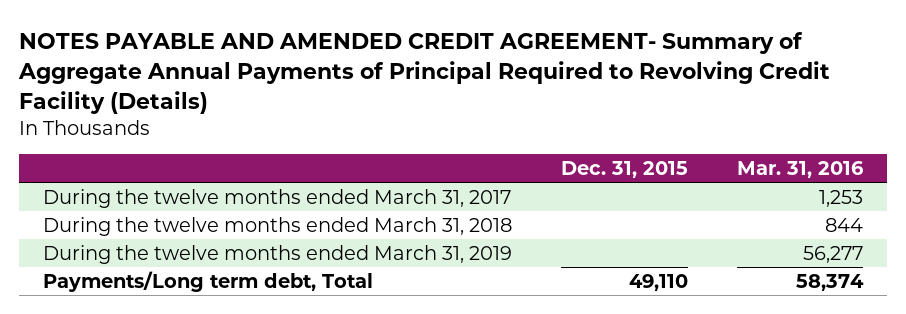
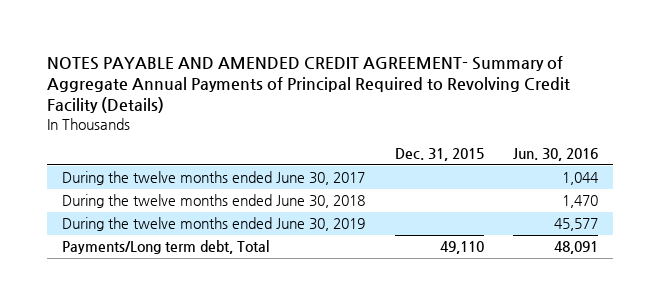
- | Dec. 31, 2015 | Mar. 31, 2016
+ | Dec. 31, 2015 | Jun. 30, 2016
- During the twelve months ended March 31, 2017 | | 1,253
- During the twelve months ended March 31, 2018 | | 844
- During the twelve months ended March 31, 2019 | | 56,277
+ During the twelve months ended June 30, 2017 | | 1,044
+ During the twelve months ended June 30, 2018 | | 1,470
+ During the twelve months ended June 30, 2019 | | 45,577

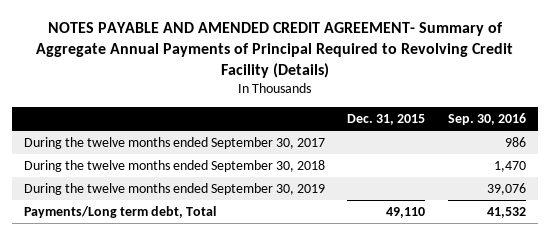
- | Dec. 31, 2015 | Jun. 30, 2016
+ | Dec. 31, 2015 | Sep. 30, 2016
- During the twelve months ended June 30, 2017 | | 1,044
- During the twelve months ended June 30, 2018 | | 1,470
- During the twelve months ended June 30, 2019 | | 45,577
+ During the twelve months ended September 30, 2017 | | 986
+ During the twelve months ended September 30, 2018 | | 1,470
+ During the twelve months ended September 30, 2019 | | 39,076

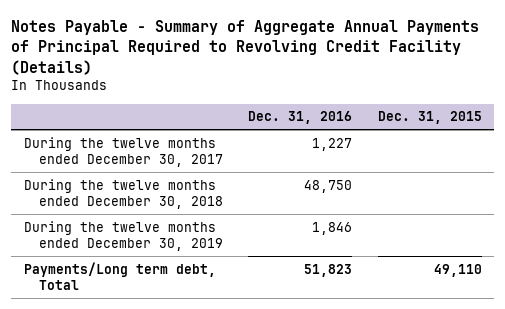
- NOTES PAYABLE AND AMENDED CREDIT AGREEMENT- Summary of Aggregate Annual Payments of Principal Required to Revolving Credit Facility (Details)
+ Notes Payable - Summary of Aggregate Annual Payments of Principal Required to Revolving Credit Facility (Details)
- | Dec. 31, 2015 | Sep. 30, 2016
+ | Dec. 31, 2016 | Dec. 31, 2015
- During the twelve months ended September 30, 2017 | | 986
- During the twelve months ended September 30, 2018 | | 1,470
- During the twelve months ended September 30, 2019 | | 39,076
+ During the twelve months ended December 30, 2017 | 1,227 |
+ During the twelve months ended December 30, 2018 | 48,750 |
+ During the twelve months ended December 30, 2019 | 1,846 |

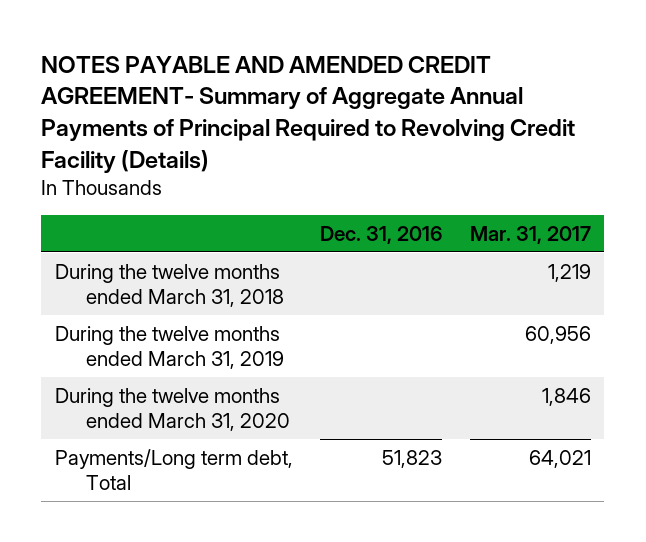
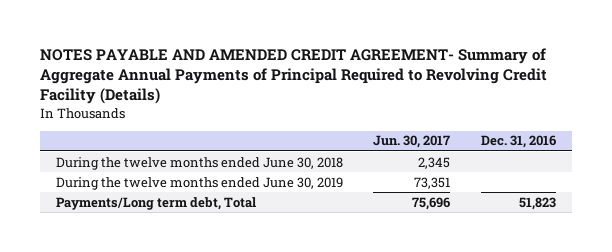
- | Dec. 31, 2016 | Mar. 31, 2017
+ | Jun. 30, 2017 | Dec. 31, 2016
- During the twelve months ended March 31, 2018 | | 1,219
- During the twelve months ended March 31, 2019 | | 60,956
- During the twelve months ended March 31, 2020 | | 1,846
+ During the twelve months ended June 30, 2018 | 2,345 |
+ During the twelve months ended June 30, 2019 | 73,351 |

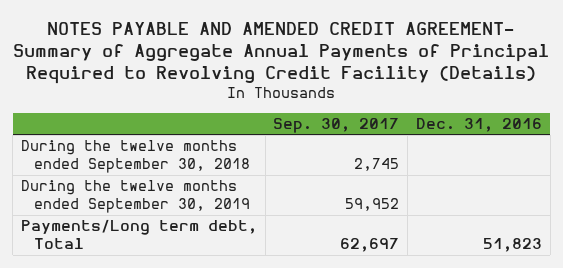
- | Jun. 30, 2017 | Dec. 31, 2016
+ | Sep. 30, 2017 | Dec. 31, 2016
- During the twelve months ended June 30, 2018 | 2,345 |
- During the twelve months ended June 30, 2019 | 73,351 |
+ During the twelve months ended September 30, 2018 | 2,745 |
+ During the twelve months ended September 30, 2019 | 59,952 |

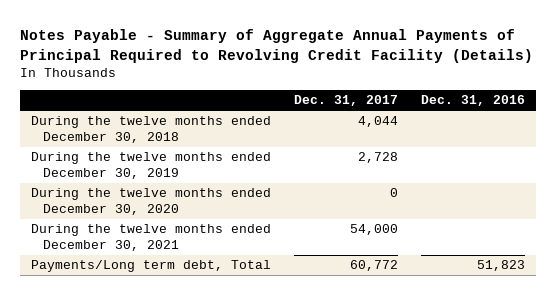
- NOTES PAYABLE AND AMENDED CREDIT AGREEMENT- Summary of Aggregate Annual Payments of Principal Required to Revolving Credit Facility (Details)
+ Notes Payable - Summary of Aggregate Annual Payments of Principal Required to Revolving Credit Facility (Details)
- | Sep. 30, 2017 | Dec. 31, 2016
+ | Dec. 31, 2017 | Dec. 31, 2016
- During the twelve months ended September 30, 2018 | 2,745 |
- During the twelve months ended September 30, 2019 | 59,952 |
+ During the twelve months ended December 30, 2018 | 4,044 |
+ During the twelve months ended December 30, 2019 | 2,728 |
+ During the twelve months ended December 30, 2020 | 0 |
+ During the twelve months ended December 30, 2021 | 54,000 |

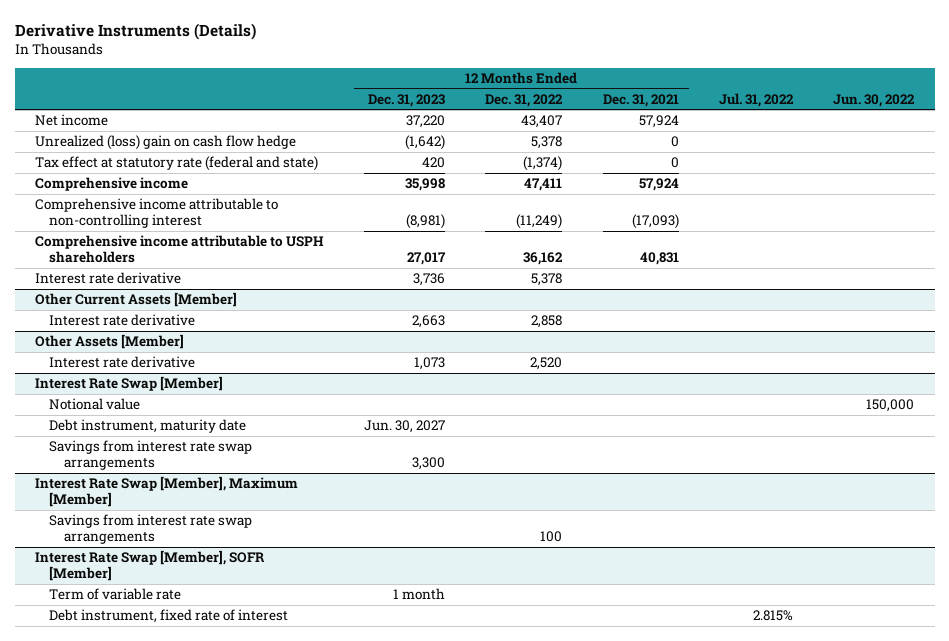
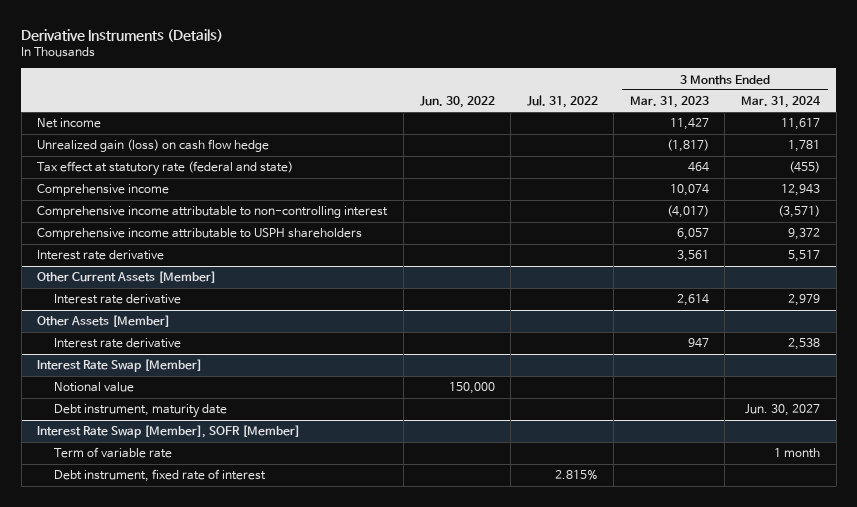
- | 12 Months Ended Dec. 31, 2023 | 12 Months Ended Dec. 31, 2022 | 12 Months Ended Dec. 31, 2021 | Jul. 31, 2022 | Jun. 30, 2022
+ | Jun. 30, 2022 | Jul. 31, 2022 | 3 Months Ended Mar. 31, 2023 | 3 Months Ended Mar. 31, 2024
- Unrealized (loss) gain on cash flow hedge | (1,642) | 5,378 | 0 | |
+ Unrealized gain (loss) on cash flow hedge | | | (1,817) | 1,781
@ Interest Rate Swap [Member]
- Savings from interest rate swap arrangements | 3,300 | | | |
- Interest Rate Swap [Member], Maximum [Member]
- Savings from interest rate swap arrangements | | 100 | | |

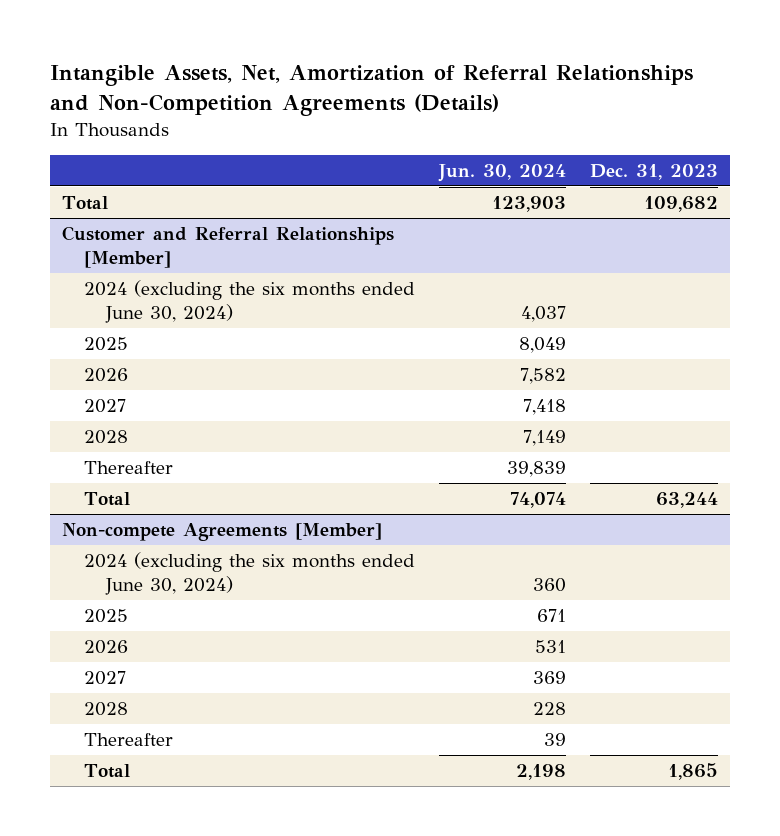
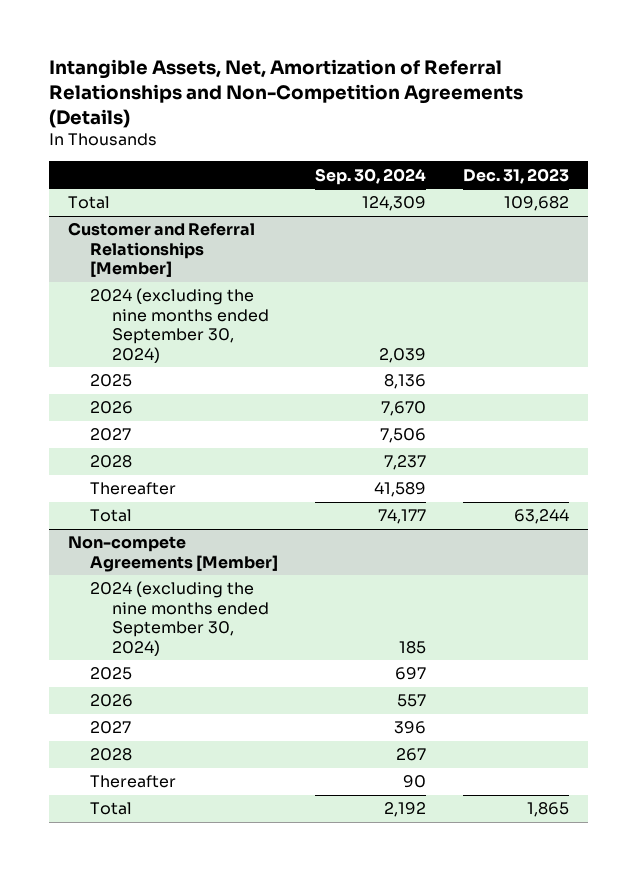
- | Jun. 30, 2024 | Dec. 31, 2023
+ | Sep. 30, 2024 | Dec. 31, 2023
@ Customer and Referral Relationships [Member]
- 2024 (excluding the six months ended June 30, 2024) | 4,037 |
+ 2024 (excluding the nine months ended September 30, 2024) | 2,039 |
@ Non-compete Agreements [Member]
- 2024 (excluding the six months ended June 30, 2024) | 360 |
+ 2024 (excluding the nine months ended September 30, 2024) | 185 |

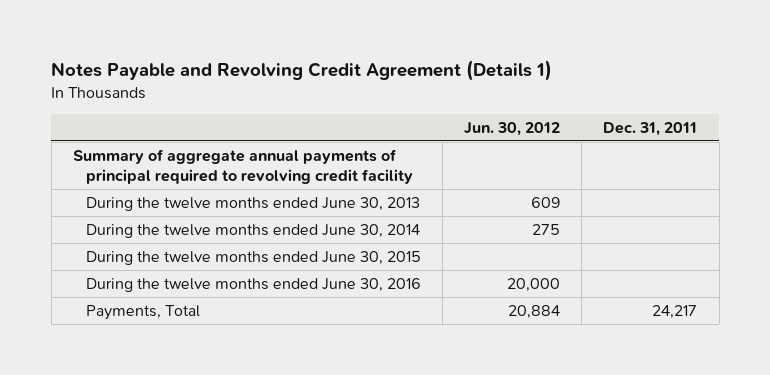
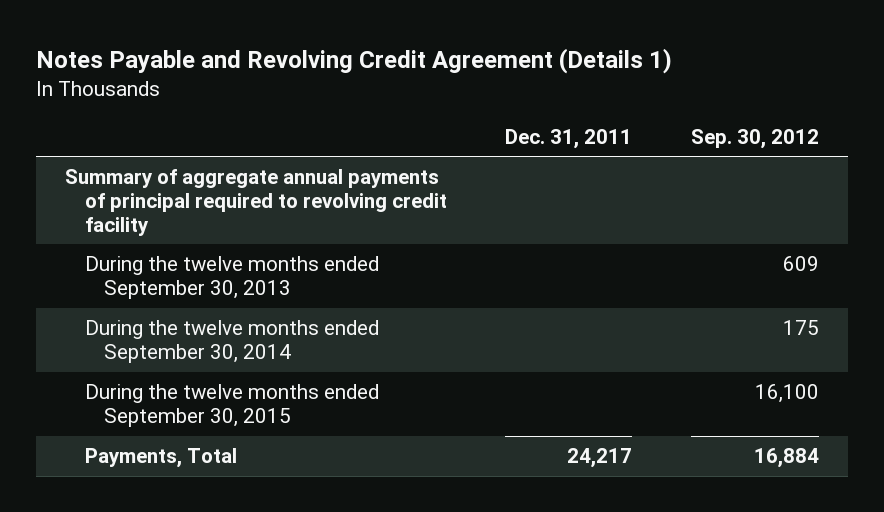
- | Jun. 30, 2012 | Dec. 31, 2011
+ | Dec. 31, 2011 | Sep. 30, 2012
- During the twelve months ended June 30, 2013 | 609 |
- During the twelve months ended June 30, 2014 | 275 |
- During the twelve months ended June 30, 2015
- During the twelve months ended June 30, 2016 | 20,000 |
+ During the twelve months ended September 30, 2013 | | 609
+ During the twelve months ended September 30, 2014 | | 175
+ During the twelve months ended September 30, 2015 | | 16,100

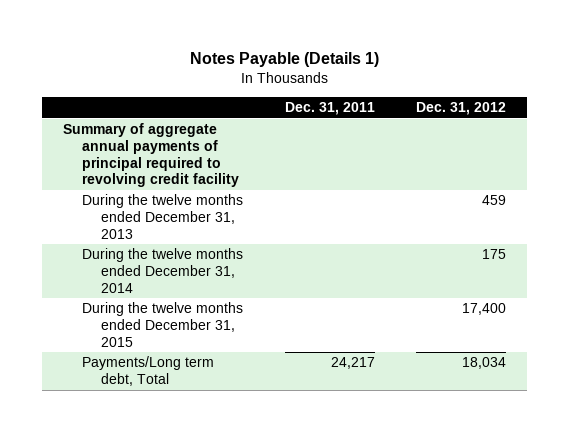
- Notes Payable and Revolving Credit Agreement (Details 1)
+ Notes Payable (Details 1)
- | Dec. 31, 2011 | Sep. 30, 2012
+ | Dec. 31, 2011 | Dec. 31, 2012
- During the twelve months ended September 30, 2013 | | 609
- During the twelve months ended September 30, 2014 | | 175
- During the twelve months ended September 30, 2015 | | 16,100
- Payments, Total | 24,217 | 16,884
+ During the twelve months ended December 31, 2013 | | 459
+ During the twelve months ended December 31, 2014 | | 175
+ During the twelve months ended December 31, 2015 | | 17,400
+ Payments/Long term debt, Total | 24,217 | 18,034

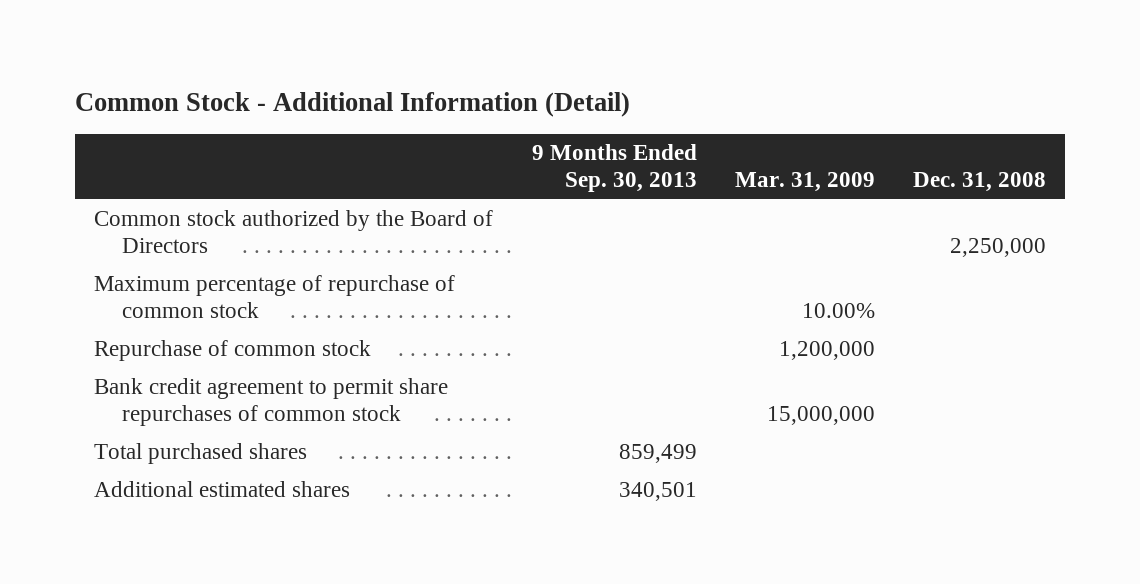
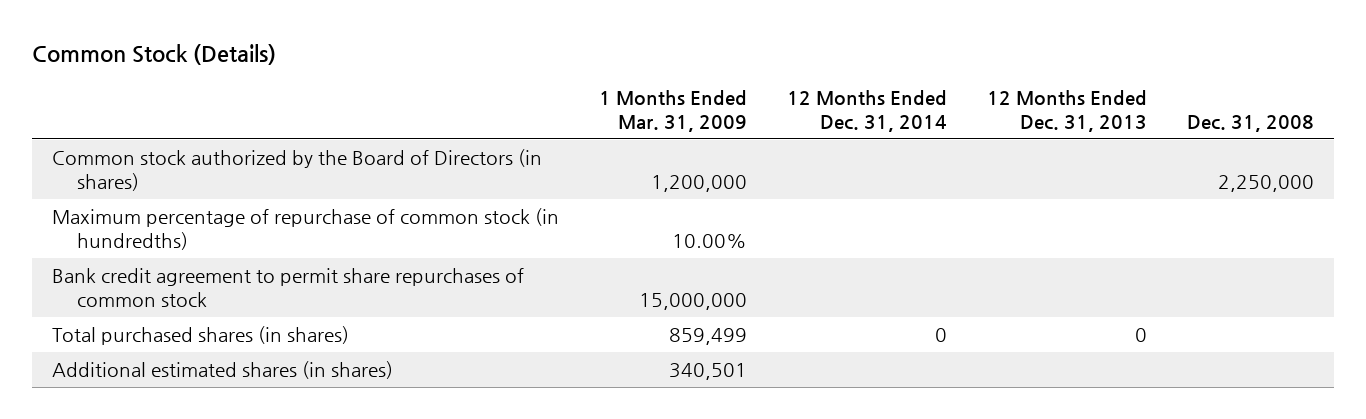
- Common Stock - Additional Information (Detail)
+ Common Stock (Details)
- | 9 Months Ended Sep. 30, 2013 | Mar. 31, 2009 | Dec. 31, 2008
+ | 1 Months Ended Mar. 31, 2009 | 12 Months Ended Dec. 31, 2014 | 12 Months Ended Dec. 31, 2013 | Dec. 31, 2008
- Common stock authorized by the Board of Directors | | | 2,250,000
- Maximum percentage of repurchase of common stock | | 10.00% |
- Repurchase of common stock | | 1,200,000 |
+ Common stock authorized by the Board of Directors (in shares) | 1,200,000 | | | 2,250,000
+ Maximum percentage of repurchase of common stock (in hundredths) | 10.00% | | |
- Total purchased shares | 859,499 | |
- Additional estimated shares | 340,501 | |
+ Total purchased shares (in shares) | 859,499 | 0 | 0 |
+ Additional estimated shares (in shares) | 340,501 | | |

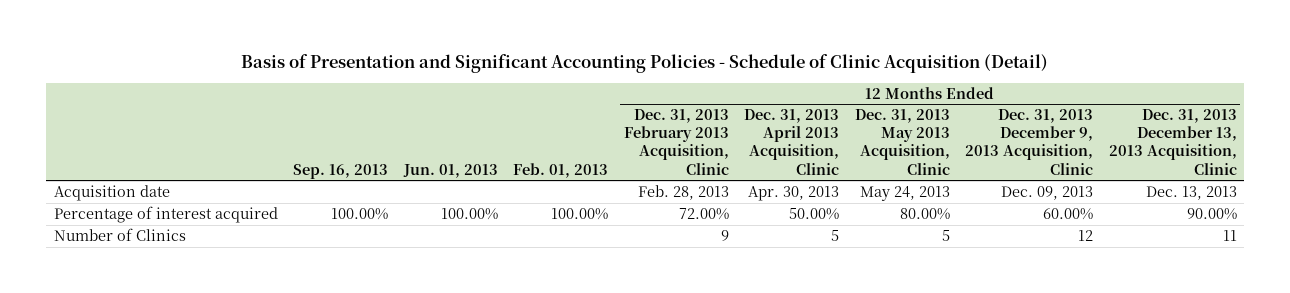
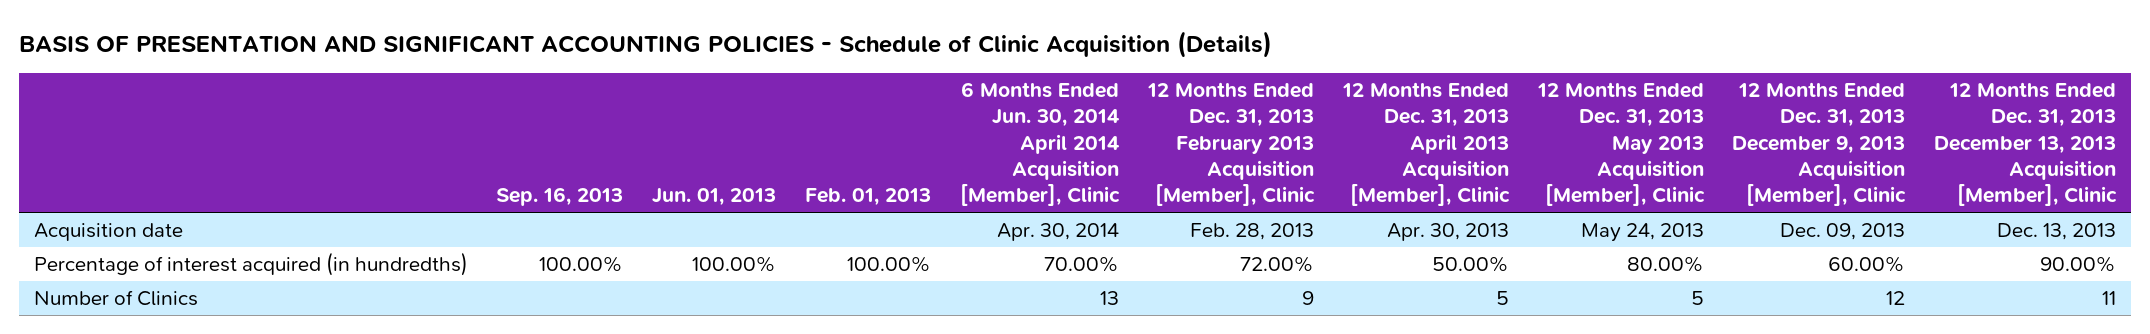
- Basis of Presentation and Significant Accounting Policies - Schedule of Clinic Acquisition (Detail)
+ BASIS OF PRESENTATION AND SIGNIFICANT ACCOUNTING POLICIES - Schedule of Clinic Acquisition (Details)
- | Sep. 16, 2013 | Jun. 01, 2013 | Feb. 01, 2013 | 12 Months Ended Dec. 31, 2013 February 2013 Acquisition, Clinic | 12 Months Ended Dec. 31, 2013 April 2013 Acquisition, Clinic | 12 Months Ended Dec. 31, 2013 May 2013 Acquisition, Clinic | 12 Months Ended Dec. 31, 2013 December 9, 2013 Acquisition, Clinic | 12 Months Ended Dec. 31, 2013 December 13, 2013 Acquisition, Clinic
+ | Sep. 16, 2013 | Jun. 01, 2013 | Feb. 01, 2013 | 6 Months Ended Jun. 30, 2014 April 2014 Acquisition [Member], Clinic | 12 Months Ended Dec. 31, 2013 February 2013 Acquisition [Member], Clinic | 12 Months Ended Dec. 31, 2013 April 2013 Acquisition [Member], Clinic | 12 Months Ended Dec. 31, 2013 May 2013 Acquisition [Member], Clinic | 12 Months Ended Dec. 31, 2013 December 9, 2013 Acquisition [Member], Clinic | 12 Months Ended Dec. 31, 2013 December 13, 2013 Acquisition [Member], Clinic
- Percentage of interest acquired | 100.00% | 100.00% | 100.00% | 72.00% | 50.00% | 80.00% | 60.00% | 90.00%
+ Percentage of interest acquired (in hundredths) | 100.00% | 100.00% | 100.00% | 70.00% | 72.00% | 50.00% | 80.00% | 60.00% | 90.00%

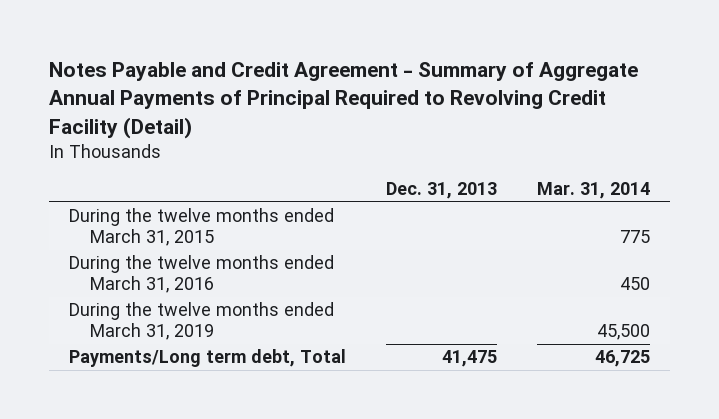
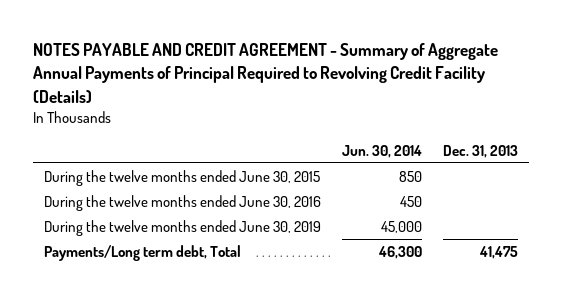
- Notes Payable and Credit Agreement - Summary of Aggregate Annual Payments of Principal Required to Revolving Credit Facility (Detail)
+ NOTES PAYABLE AND CREDIT AGREEMENT - Summary of Aggregate Annual Payments of Principal Required to Revolving Credit Facility (Details)
- | Dec. 31, 2013 | Mar. 31, 2014
+ | Jun. 30, 2014 | Dec. 31, 2013
- During the twelve months ended March 31, 2015 | | 775
- During the twelve months ended March 31, 2016 | | 450
- During the twelve months ended March 31, 2019 | | 45,500
+ During the twelve months ended June 30, 2015 | 850 |
+ During the twelve months ended June 30, 2016 | 450 |
+ During the twelve months ended June 30, 2019 | 45,000 |

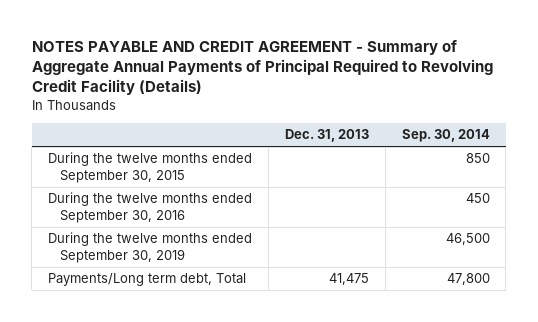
- | Jun. 30, 2014 | Dec. 31, 2013
+ | Dec. 31, 2013 | Sep. 30, 2014
- During the twelve months ended June 30, 2015 | 850 |
- During the twelve months ended June 30, 2016 | 450 |
- During the twelve months ended June 30, 2019 | 45,000 |
+ During the twelve months ended September 30, 2015 | | 850
+ During the twelve months ended September 30, 2016 | | 450
+ During the twelve months ended September 30, 2019 | | 46,500

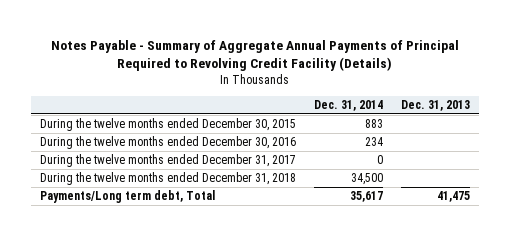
- NOTES PAYABLE AND CREDIT AGREEMENT - Summary of Aggregate Annual Payments of Principal Required to Revolving Credit Facility (Details)
+ Notes Payable - Summary of Aggregate Annual Payments of Principal Required to Revolving Credit Facility (Details)
- | Dec. 31, 2013 | Sep. 30, 2014
+ | Dec. 31, 2014 | Dec. 31, 2013
- During the twelve months ended September 30, 2015 | | 850
- During the twelve months ended September 30, 2016 | | 450
- During the twelve months ended September 30, 2019 | | 46,500
+ During the twelve months ended December 30, 2015 | 883 |
+ During the twelve months ended December 30, 2016 | 234 |
+ During the twelve months ended December 31, 2017 | 0 |
+ During the twelve months ended December 31, 2018 | 34,500 |

